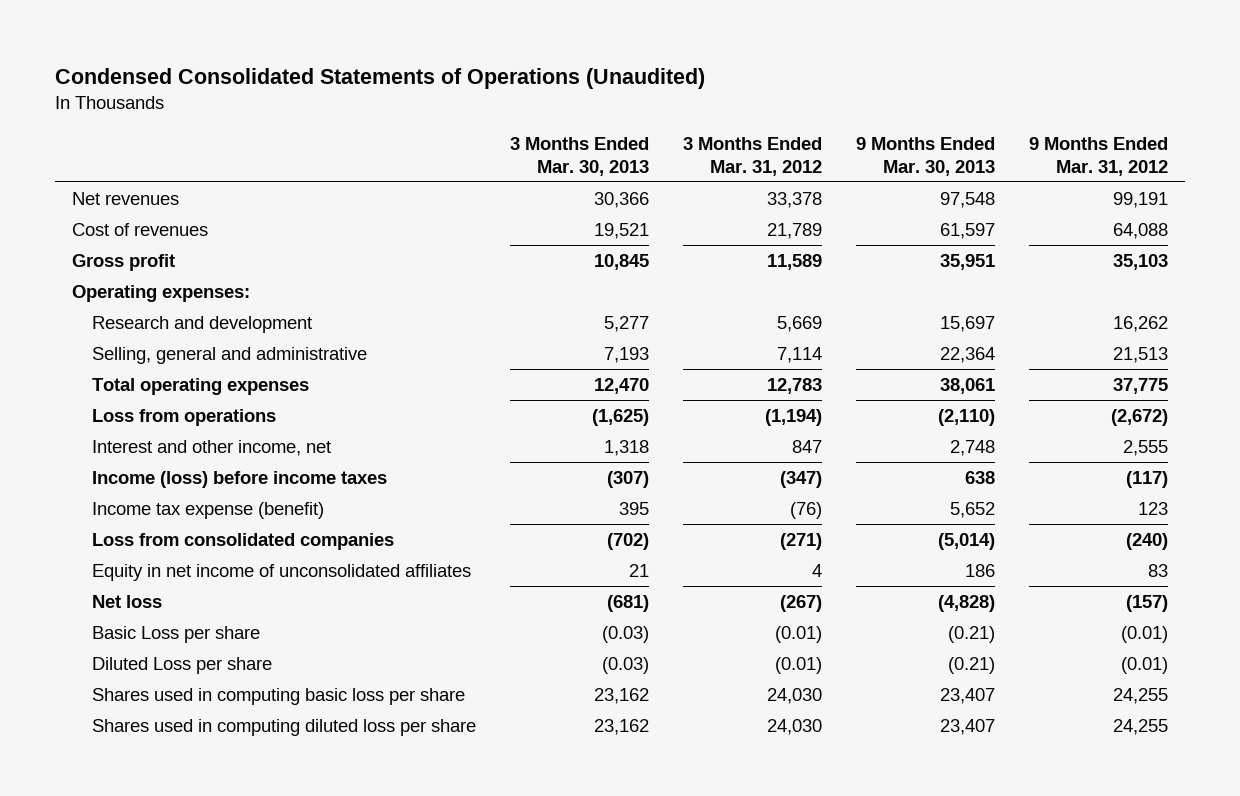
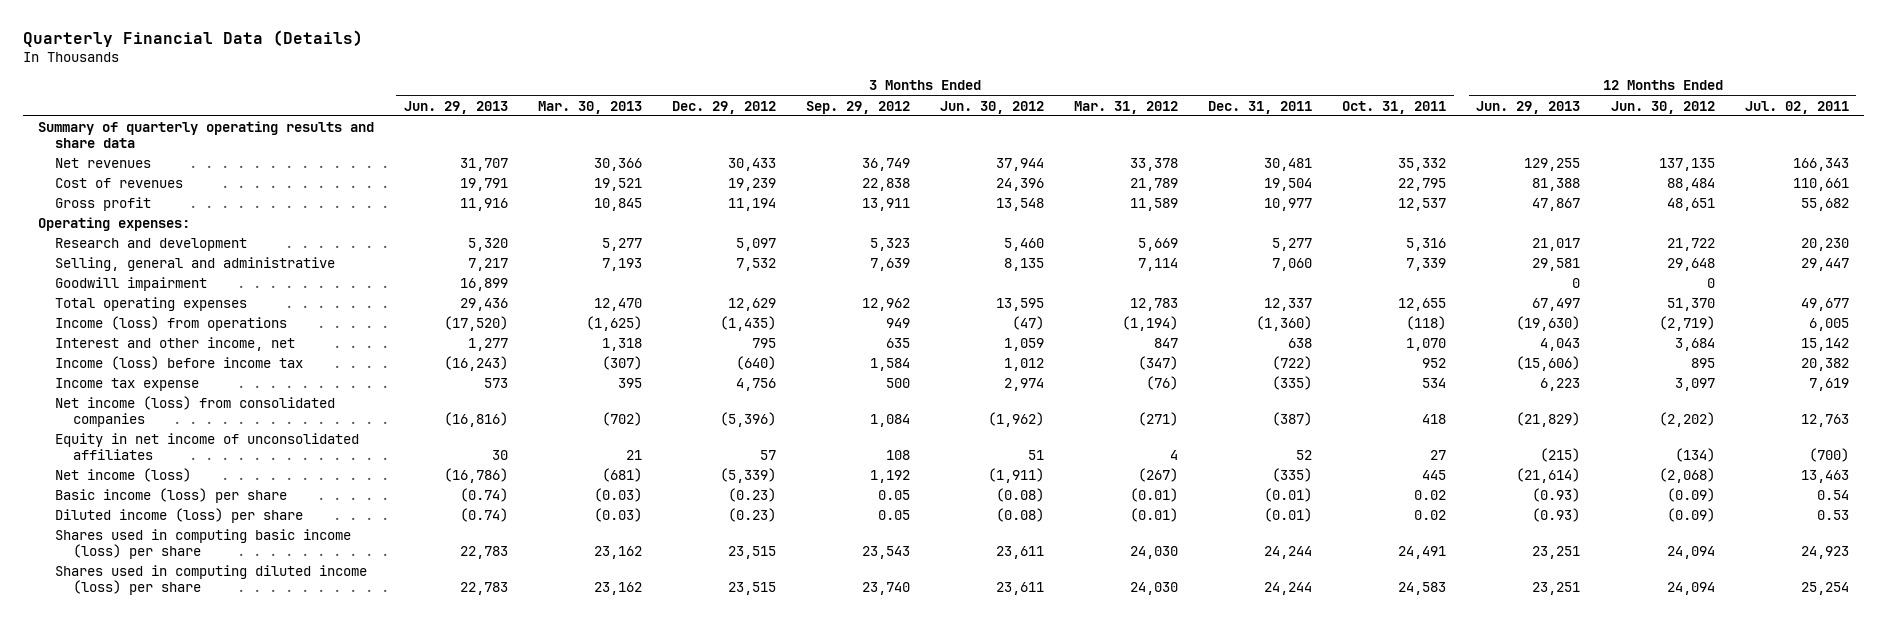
- Condensed Consolidated Statements of Operations (Unaudited)
+ Quarterly Financial Data (Details)
- | 3 Months Ended Mar. 30, 2013 | 3 Months Ended Mar. 31, 2012 | 9 Months Ended Mar. 30, 2013 | 9 Months Ended Mar. 31, 2012
+ | 3 Months Ended Jun. 29, 2013 | 3 Months Ended Mar. 30, 2013 | 3 Months Ended Dec. 29, 2012 | 3 Months Ended Sep. 29, 2012 | 3 Months Ended Jun. 30, 2012 | 3 Months Ended Mar. 31, 2012 | 3 Months Ended Dec. 31, 2011 | 3 Months Ended Oct. 31, 2011 | 12 Months Ended Jun. 29, 2013 | 12 Months Ended Jun. 30, 2012 | 12 Months Ended Jul. 02, 2011
+ Summary of quarterly operating results and share data
+ Goodwill impairment | 16,899 | | | | | | | | 0 | 0 |
- Loss from operations | (1,625) | (1,194) | (2,110) | (2,672)
+ Income (loss) from operations | (17,520) | (1,625) | (1,435) | 949 | (47) | (1,194) | (1,360) | (118) | (19,630) | (2,719) | 6,005
- Income (loss) before income taxes | (307) | (347) | 638 | (117)
- Income tax expense (benefit) | 395 | (76) | 5,652 | 123
- Loss from consolidated companies | (702) | (271) | (5,014) | (240)
+ Income (loss) before income tax | (16,243) | (307) | (640) | 1,584 | 1,012 | (347) | (722) | 952 | (15,606) | 895 | 20,382
+ Income tax expense | 573 | 395 | 4,756 | 500 | 2,974 | (76) | (335) | 534 | 6,223 | 3,097 | 7,619
+ Net income (loss) from consolidated companies | (16,816) | (702) | (5,396) | 1,084 | (1,962) | (271) | (387) | 418 | (21,829) | (2,202) | 12,763
- Net loss | (681) | (267) | (4,828) | (157)
- Basic Loss per share | (0.03) | (0.01) | (0.21) | (0.01)
- Diluted Loss per share | (0.03) | (0.01) | (0.21) | (0.01)
- Shares used in computing basic loss per share | 23,162 | 24,030 | 23,407 | 24,255
- Shares used in computing diluted loss per share | 23,162 | 24,030 | 23,407 | 24,255
+ Net income (loss) | (16,786) | (681) | (5,339) | 1,192 | (1,911) | (267) | (335) | 445 | (21,614) | (2,068) | 13,463
+ Basic income (loss) per share | (0.74) | (0.03) | (0.23) | 0.05 | (0.08) | (0.01) | (0.01) | 0.02 | (0.93) | (0.09) | 0.54
+ Diluted income (loss) per share | (0.74) | (0.03) | (0.23) | 0.05 | (0.08) | (0.01) | (0.01) | 0.02 | (0.93) | (0.09) | 0.53
+ Shares used in computing basic income (loss) per share | 22,783 | 23,162 | 23,515 | 23,543 | 23,611 | 24,030 | 24,244 | 24,491 | 23,251 | 24,094 | 24,923
+ Shares used in computing diluted income (loss) per share | 22,783 | 23,162 | 23,515 | 23,740 | 23,611 | 24,030 | 24,244 | 24,583 | 23,251 | 24,094 | 25,254

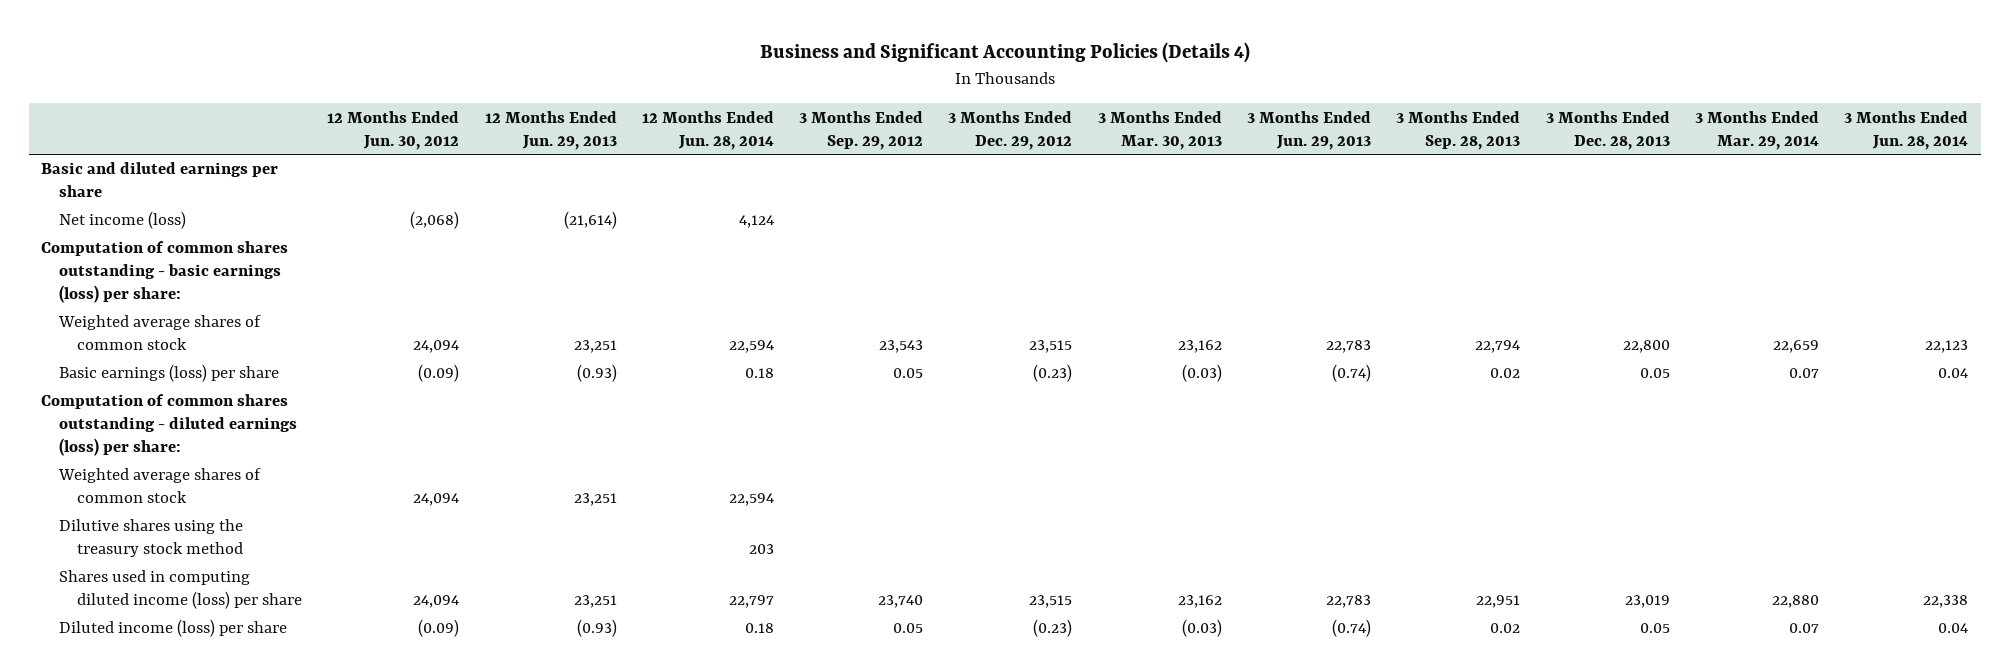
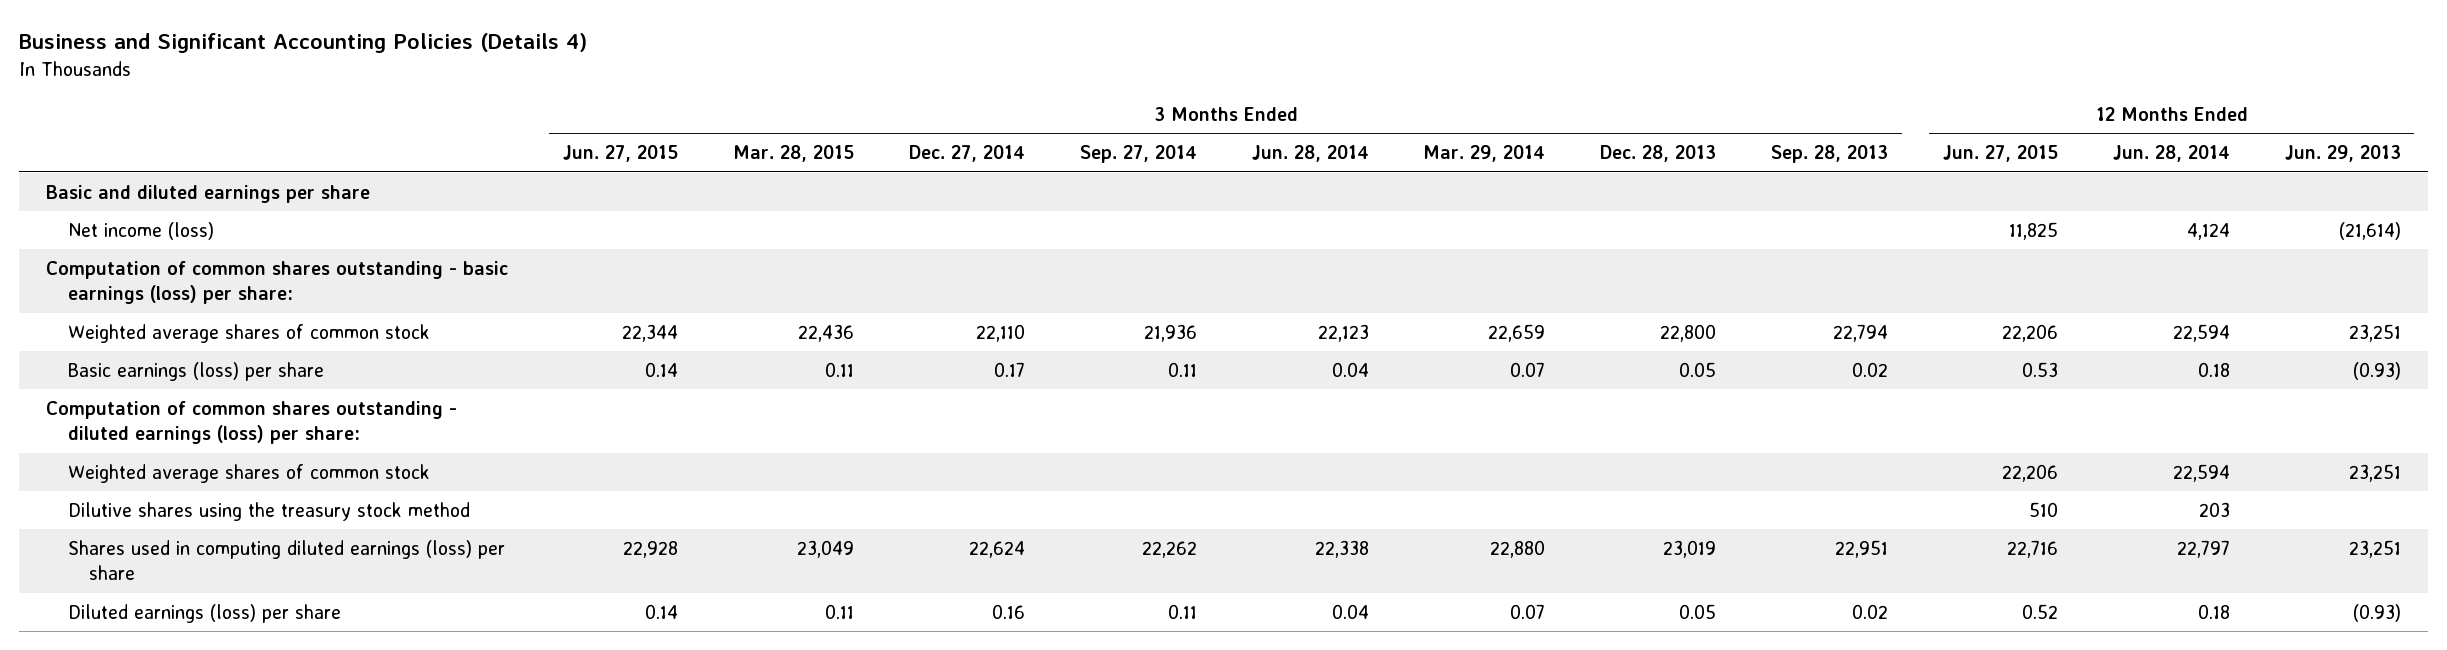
- | 12 Months Ended Jun. 30, 2012 | 12 Months Ended Jun. 29, 2013 | 12 Months Ended Jun. 28, 2014 | 3 Months Ended Sep. 29, 2012 | 3 Months Ended Dec. 29, 2012 | 3 Months Ended Mar. 30, 2013 | 3 Months Ended Jun. 29, 2013 | 3 Months Ended Sep. 28, 2013 | 3 Months Ended Dec. 28, 2013 | 3 Months Ended Mar. 29, 2014 | 3 Months Ended Jun. 28, 2014
+ | 3 Months Ended Jun. 27, 2015 | 3 Months Ended Mar. 28, 2015 | 3 Months Ended Dec. 27, 2014 | 3 Months Ended Sep. 27, 2014 | 3 Months Ended Jun. 28, 2014 | 3 Months Ended Mar. 29, 2014 | 3 Months Ended Dec. 28, 2013 | 3 Months Ended Sep. 28, 2013 | 12 Months Ended Jun. 27, 2015 | 12 Months Ended Jun. 28, 2014 | 12 Months Ended Jun. 29, 2013
- Shares used in computing diluted income (loss) per share | 24,094 | 23,251 | 22,797 | 23,740 | 23,515 | 23,162 | 22,783 | 22,951 | 23,019 | 22,880 | 22,338
- Diluted income (loss) per share | (0.09) | (0.93) | 0.18 | 0.05 | (0.23) | (0.03) | (0.74) | 0.02 | 0.05 | 0.07 | 0.04
+ Shares used in computing diluted earnings (loss) per share | 22,928 | 23,049 | 22,624 | 22,262 | 22,338 | 22,880 | 23,019 | 22,951 | 22,716 | 22,797 | 23,251
+ Diluted earnings (loss) per share | 0.14 | 0.11 | 0.16 | 0.11 | 0.04 | 0.07 | 0.05 | 0.02 | 0.52 | 0.18 | (0.93)

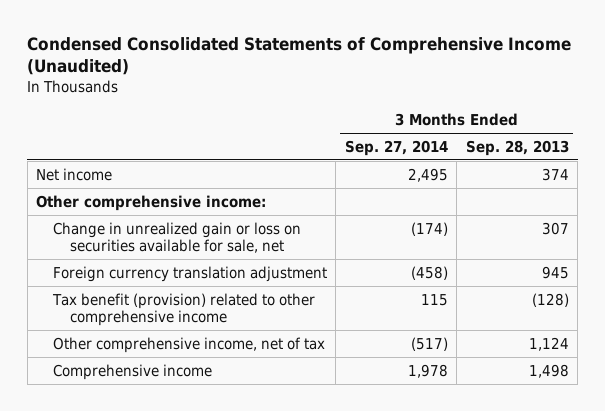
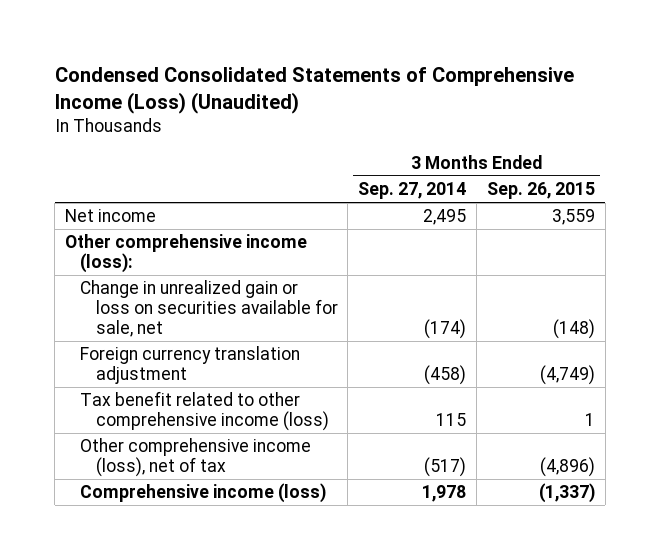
- Condensed Consolidated Statements of Comprehensive Income (Unaudited)
+ Condensed Consolidated Statements of Comprehensive Income (Loss) (Unaudited)
- | 3 Months Ended Sep. 27, 2014 | 3 Months Ended Sep. 28, 2013
+ | 3 Months Ended Sep. 27, 2014 | 3 Months Ended Sep. 26, 2015
- Other comprehensive income:
+ Other comprehensive income (loss):
- Tax benefit (provision) related to other comprehensive income | 115 | (128)
- Other comprehensive income, net of tax | (517) | 1,124
- Comprehensive income | 1,978 | 1,498
+ Tax benefit related to other comprehensive income (loss) | 115 | 1
+ Other comprehensive income (loss), net of tax | (517) | (4,896)
+ Comprehensive income (loss) | 1,978 | (1,337)

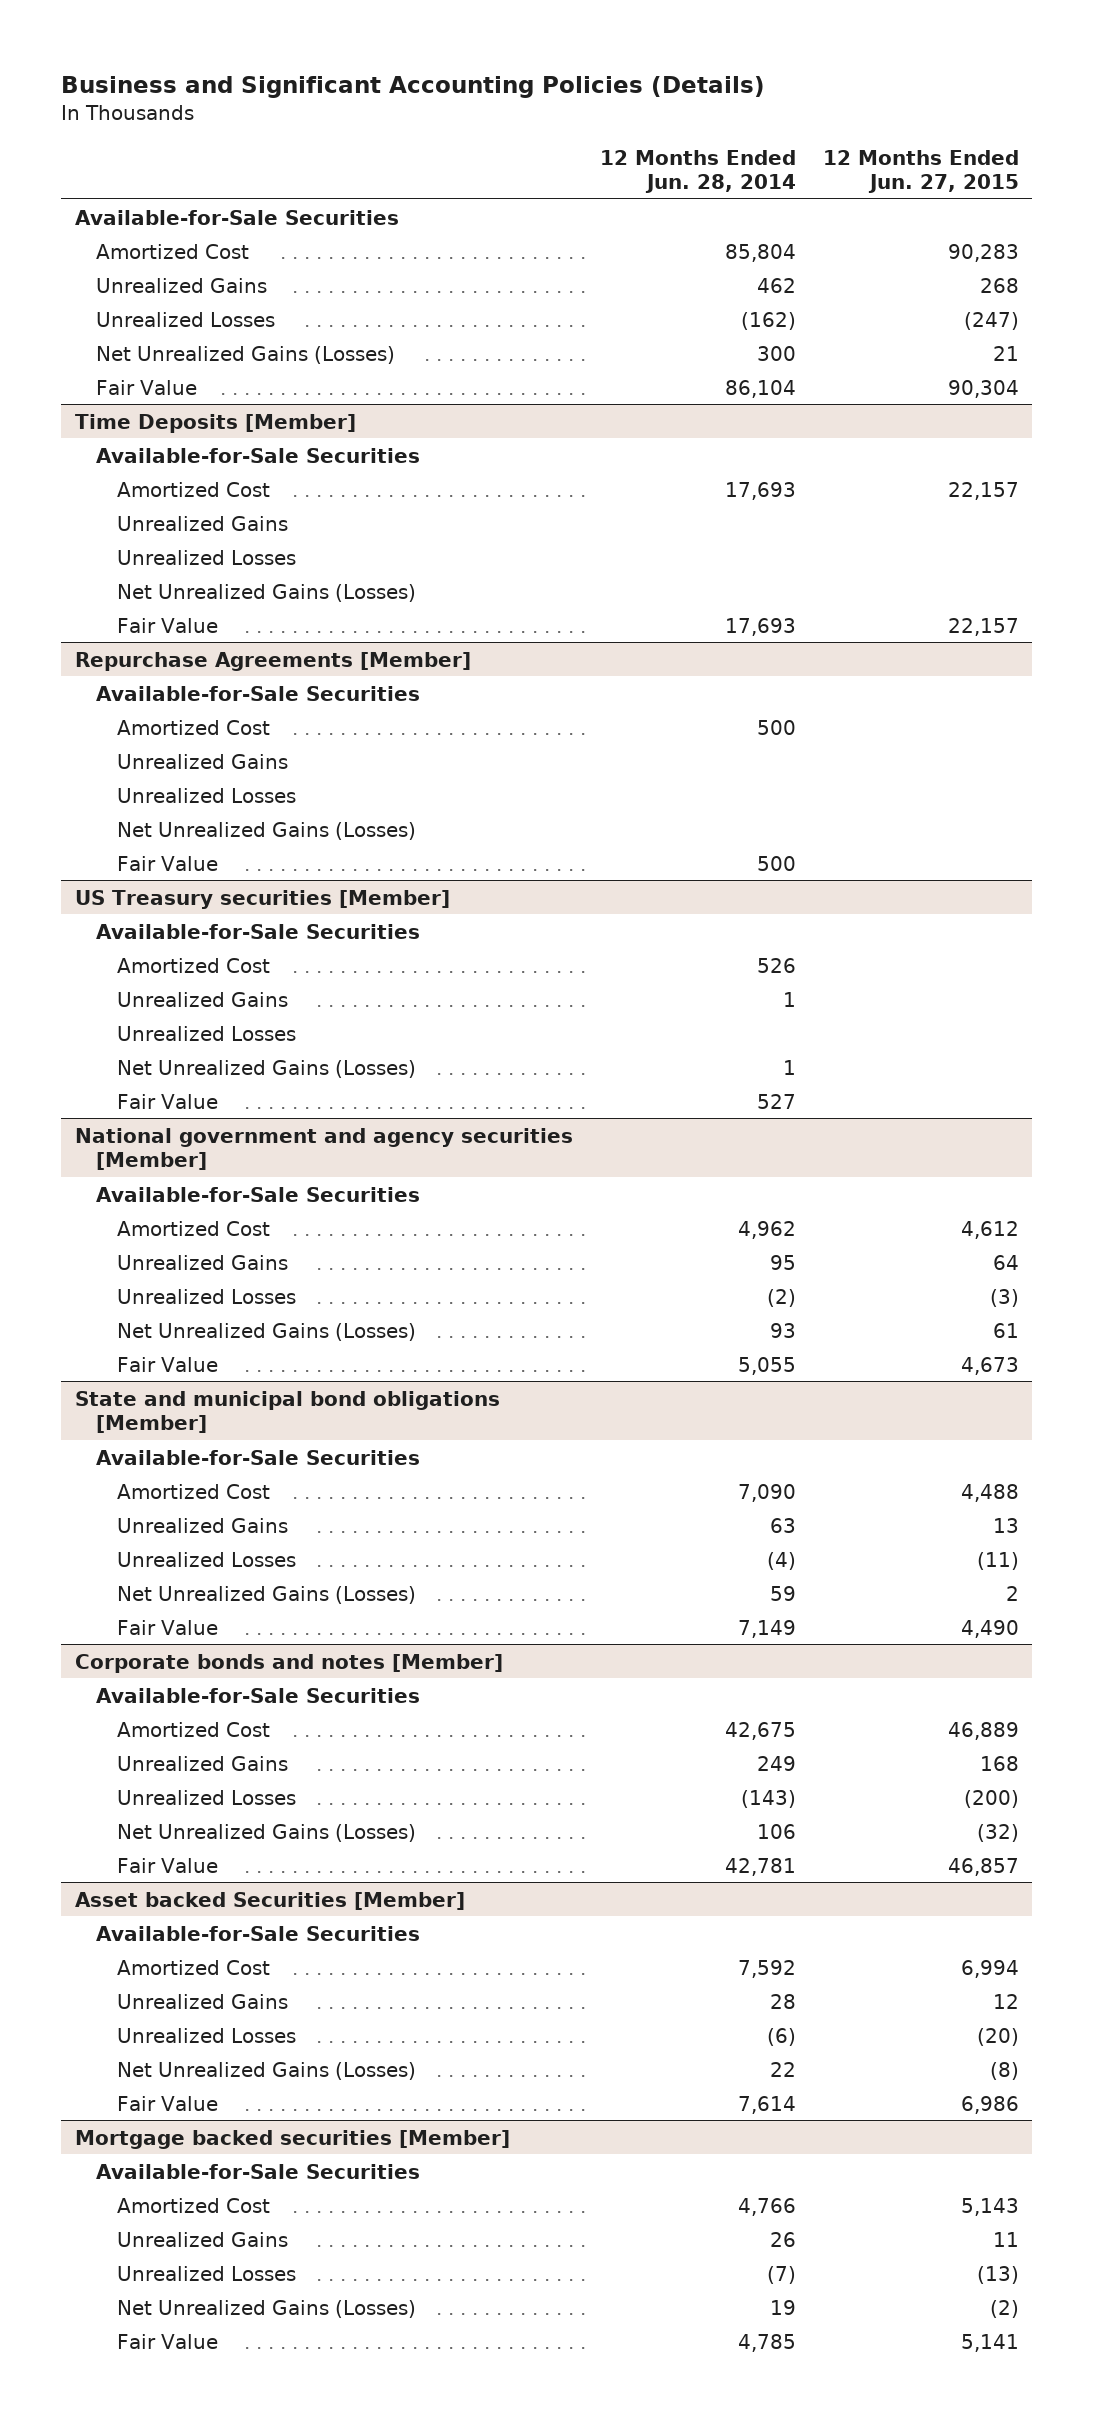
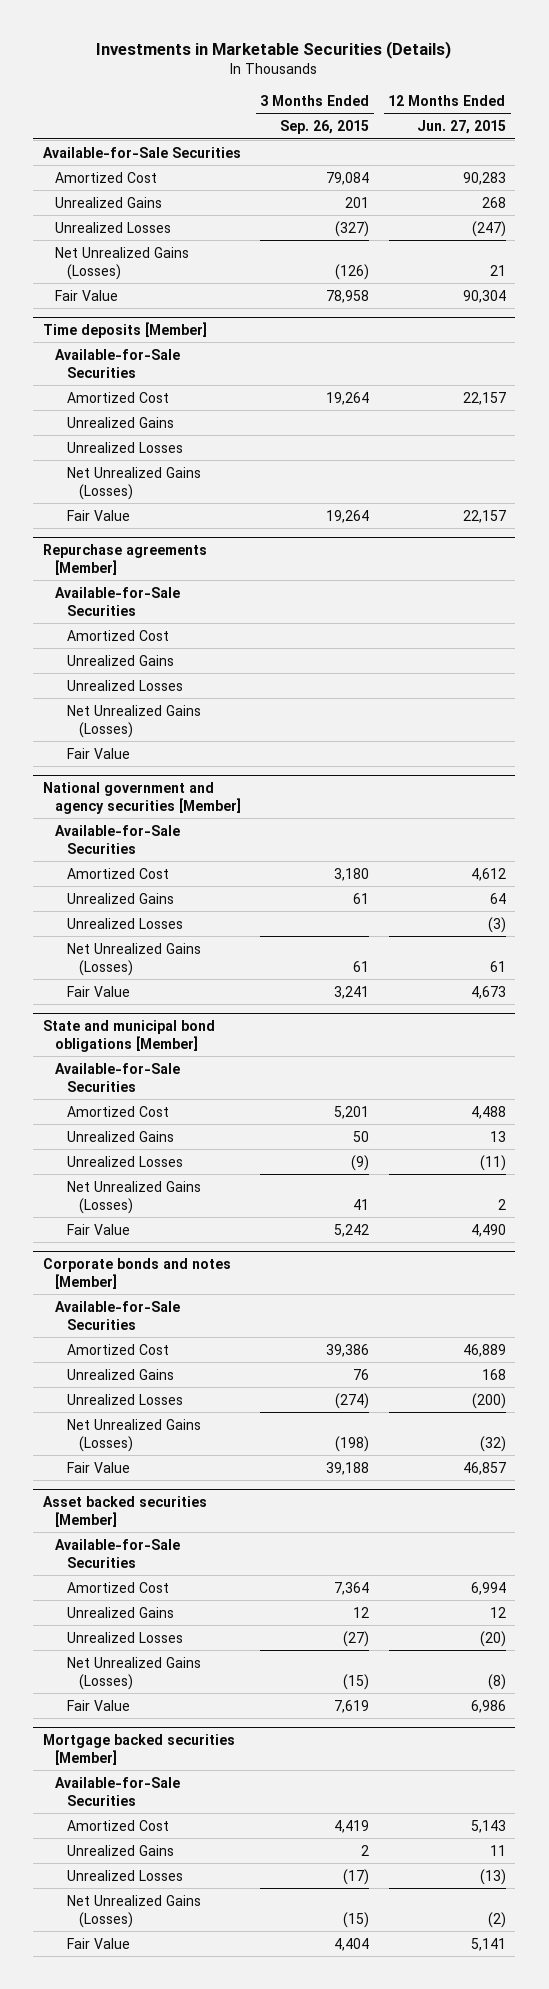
- Business and Significant Accounting Policies (Details)
+ Investments in Marketable Securities (Details)
- | 12 Months Ended Jun. 28, 2014 | 12 Months Ended Jun. 27, 2015
+ | 3 Months Ended Sep. 26, 2015 | 12 Months Ended Jun. 27, 2015
- Time Deposits [Member]
+ Time deposits [Member]
- Repurchase Agreements [Member]
- Available-for-Sale Securities
- Amortized Cost | 500 |
- Unrealized Gains
- Unrealized Losses
- Net Unrealized Gains (Losses)
- Fair Value | 500 |
- US Treasury securities [Member]
+ Repurchase agreements [Member]
- Asset backed Securities [Member]
+ Asset backed securities [Member]

